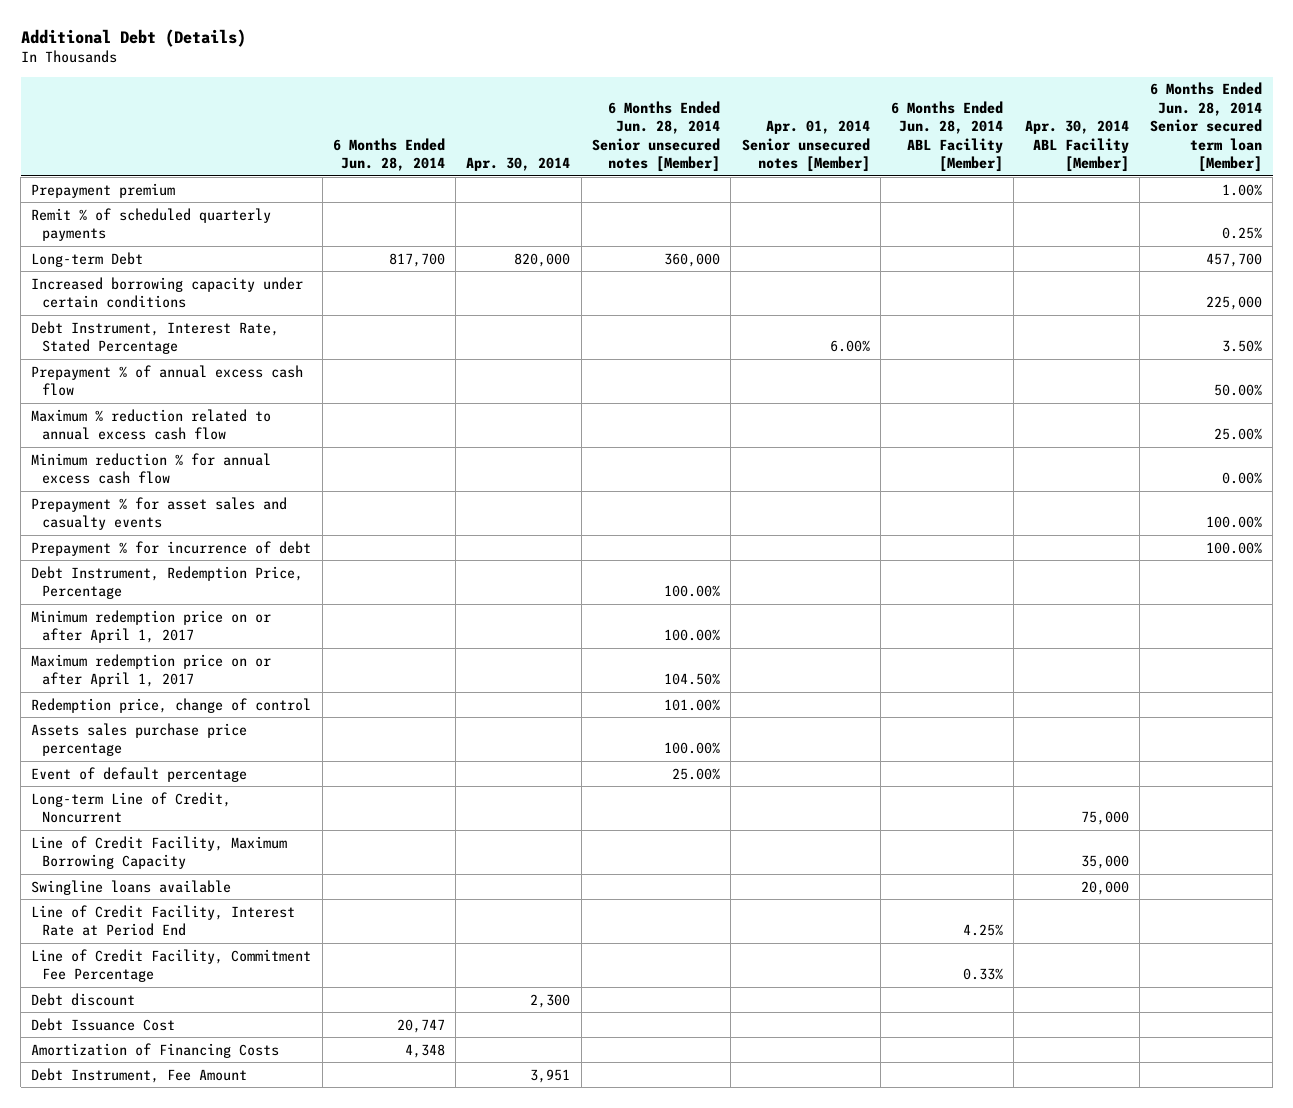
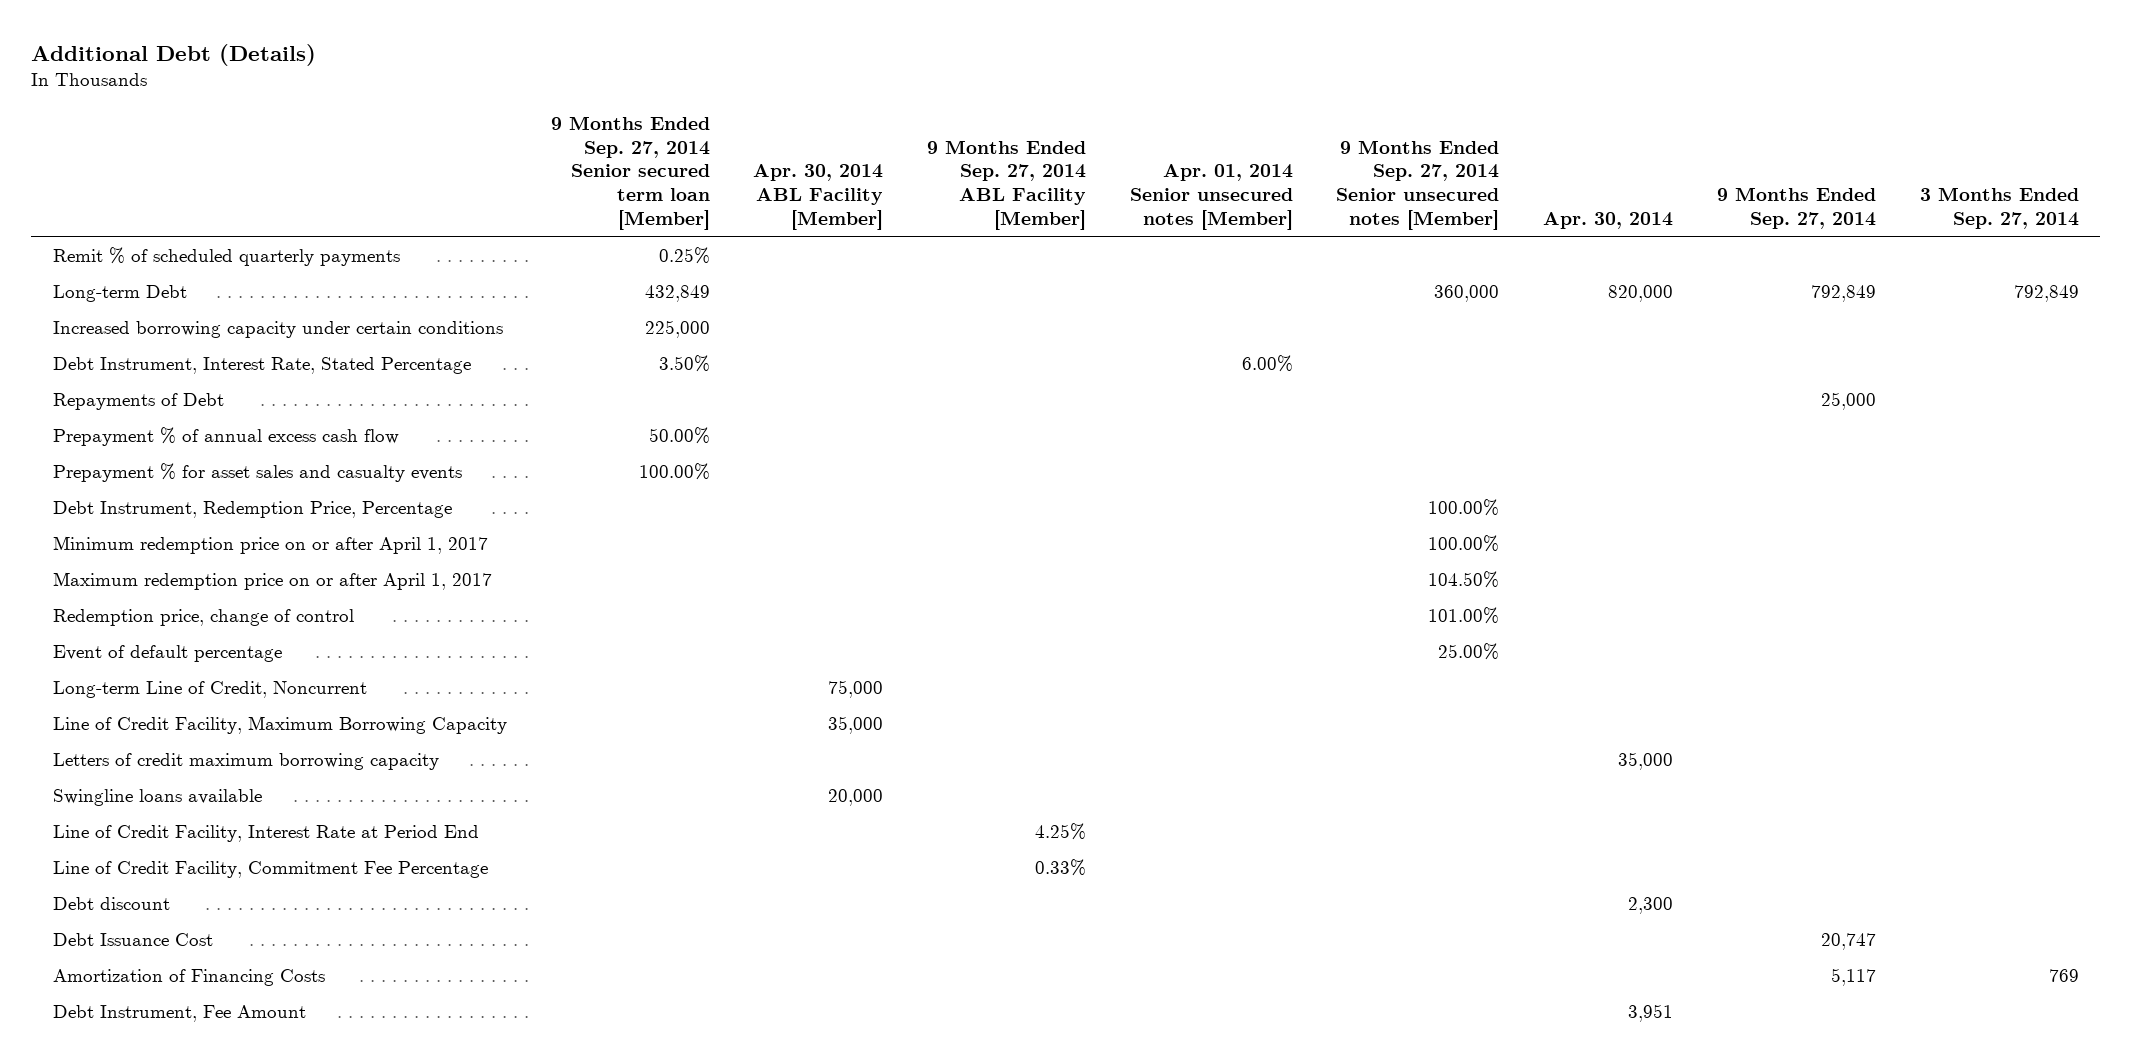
- | 6 Months Ended Jun. 28, 2014 | Apr. 30, 2014 | 6 Months Ended Jun. 28, 2014 Senior unsecured notes [Member] | Apr. 01, 2014 Senior unsecured notes [Member] | 6 Months Ended Jun. 28, 2014 ABL Facility [Member] | Apr. 30, 2014 ABL Facility [Member] | 6 Months Ended Jun. 28, 2014 Senior secured term loan [Member]
+ | 9 Months Ended Sep. 27, 2014 Senior secured term loan [Member] | Apr. 30, 2014 ABL Facility [Member] | 9 Months Ended Sep. 27, 2014 ABL Facility [Member] | Apr. 01, 2014 Senior unsecured notes [Member] | 9 Months Ended Sep. 27, 2014 Senior unsecured notes [Member] | Apr. 30, 2014 | 9 Months Ended Sep. 27, 2014 | 3 Months Ended Sep. 27, 2014
- Prepayment premium | | | | | | | 1.00%
+ Repayments of Debt | | | | | | | 25,000 |
- Maximum % reduction related to annual excess cash flow | | | | | | | 25.00%
- Minimum reduction % for annual excess cash flow | | | | | | | 0.00%
- Prepayment % for incurrence of debt | | | | | | | 100.00%
- Assets sales purchase price percentage | | | 100.00% | | | |
+ Letters of credit maximum borrowing capacity | | | | | | 35,000 | |

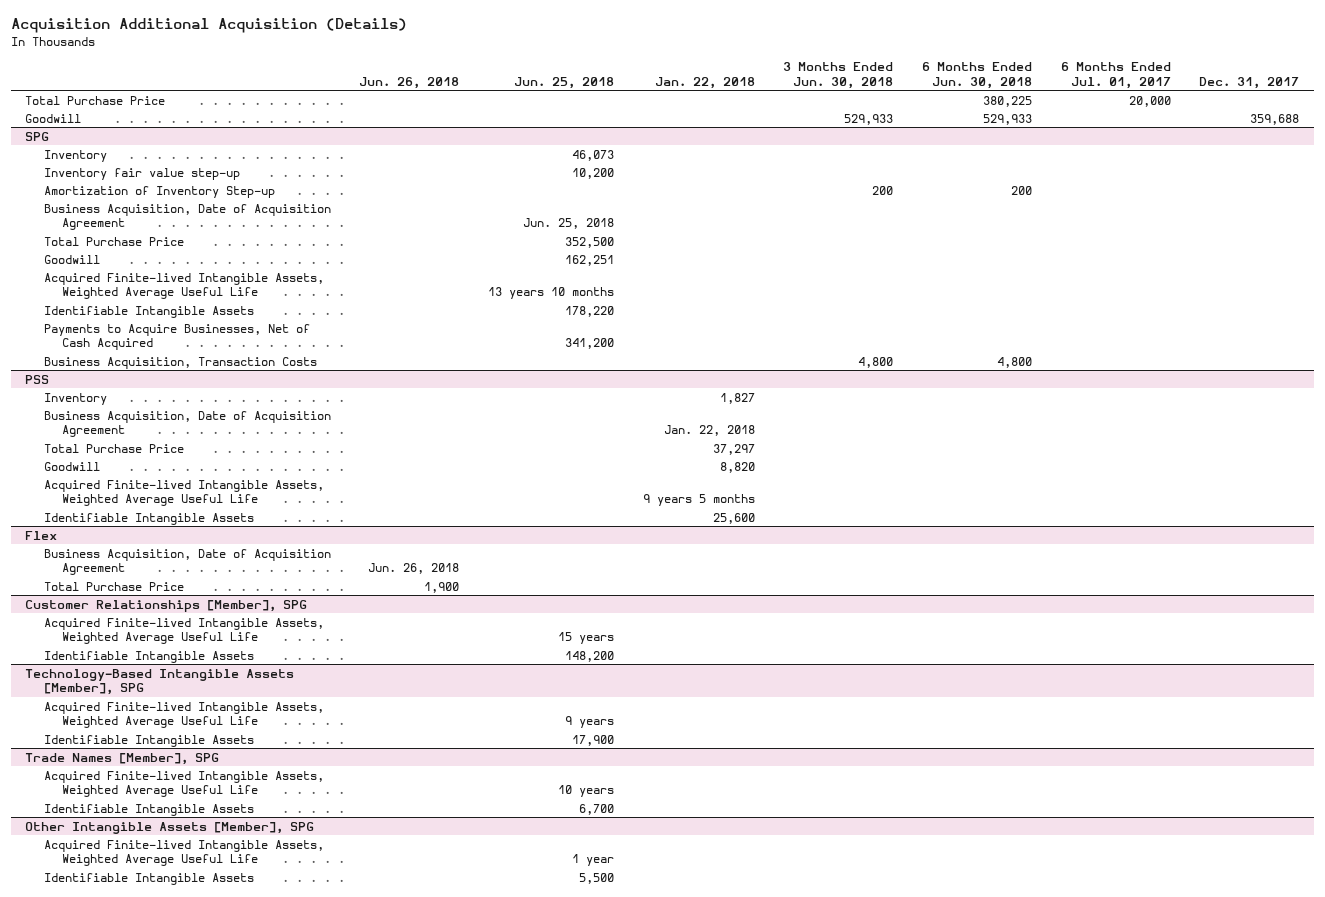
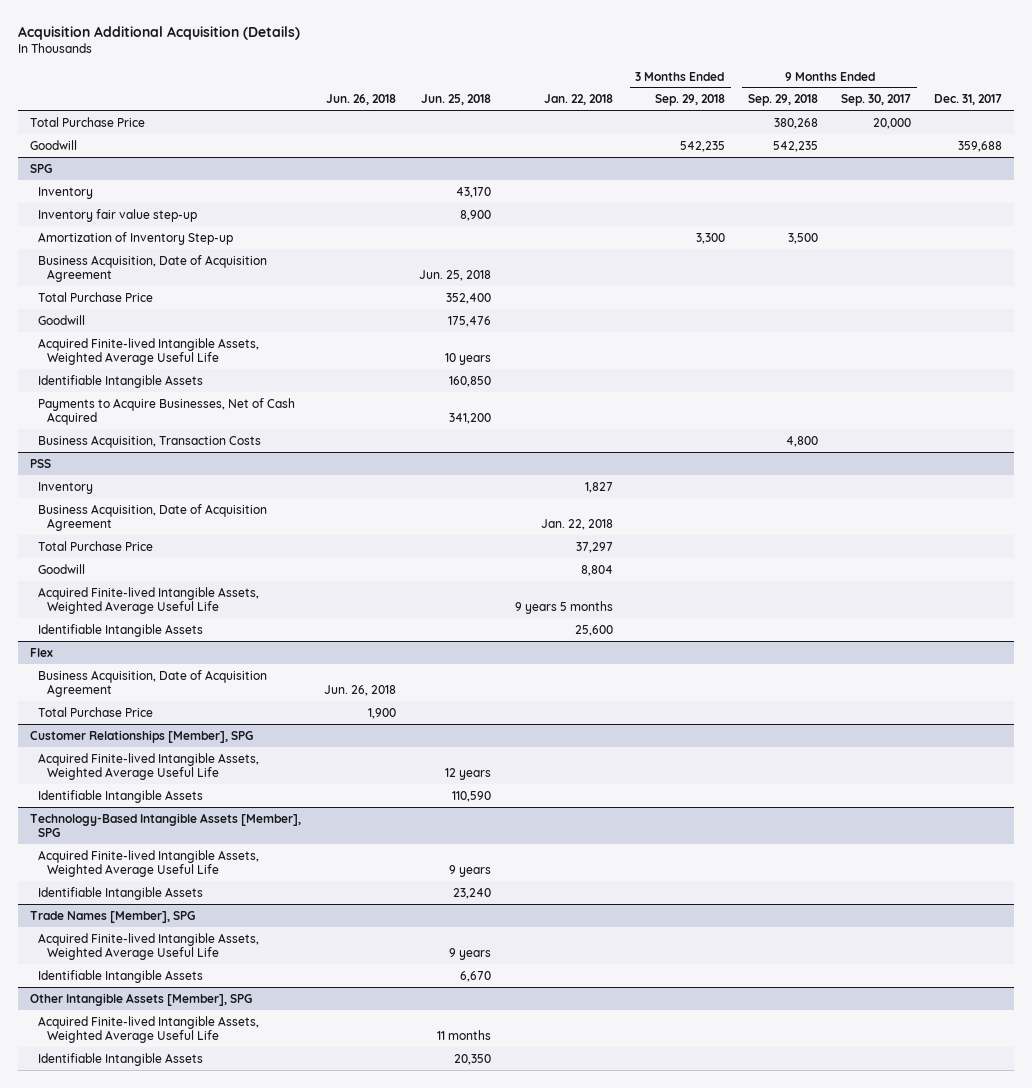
- | Jun. 26, 2018 | Jun. 25, 2018 | Jan. 22, 2018 | 3 Months Ended Jun. 30, 2018 | 6 Months Ended Jun. 30, 2018 | 6 Months Ended Jul. 01, 2017 | Dec. 31, 2017
+ | Jun. 26, 2018 | Jun. 25, 2018 | Jan. 22, 2018 | 3 Months Ended Sep. 29, 2018 | 9 Months Ended Sep. 29, 2018 | 9 Months Ended Sep. 30, 2017 | Dec. 31, 2017
@ SPG
- Inventory | | 46,073 | | | | |
- Inventory fair value step-up | | 10,200 | | | | |
+ Inventory | | 43,170 | | | | |
+ Inventory fair value step-up | | 8,900 | | | | |
- Total Purchase Price | | 352,500 | | | | |
- Goodwill | | 162,251 | | | | |
- Acquired Finite-lived Intangible Assets, Weighted Average Useful Life | | 13 years 10 months | | | | |
- Identifiable Intangible Assets | | 178,220 | | | | |
+ Total Purchase Price | | 352,400 | | | | |
+ Goodwill | | 175,476 | | | | |
+ Acquired Finite-lived Intangible Assets, Weighted Average Useful Life | | 10 years | | | | |
+ Identifiable Intangible Assets | | 160,850 | | | | |
@ PSS
- Goodwill | | | 8,820 | | | |
+ Goodwill | | | 8,804 | | | |
@ Customer Relationships [Member], SPG
- Acquired Finite-lived Intangible Assets, Weighted Average Useful Life | | 15 years | | | | |
- Identifiable Intangible Assets | | 148,200 | | | | |
+ Acquired Finite-lived Intangible Assets, Weighted Average Useful Life | | 12 years | | | | |
+ Identifiable Intangible Assets | | 110,590 | | | | |
@ Technology-Based Intangible Assets [Member], SPG
- Identifiable Intangible Assets | | 17,900 | | | | |
+ Identifiable Intangible Assets | | 23,240 | | | | |
@ Trade Names [Member], SPG
- Acquired Finite-lived Intangible Assets, Weighted Average Useful Life | | 10 years | | | | |
- Identifiable Intangible Assets | | 6,700 | | | | |
+ Acquired Finite-lived Intangible Assets, Weighted Average Useful Life | | 9 years | | | | |
+ Identifiable Intangible Assets | | 6,670 | | | | |
@ Other Intangible Assets [Member], SPG
- Acquired Finite-lived Intangible Assets, Weighted Average Useful Life | | 1 year | | | | |
- Identifiable Intangible Assets | | 5,500 | | | | |
+ Acquired Finite-lived Intangible Assets, Weighted Average Useful Life | | 11 months | | | | |
+ Identifiable Intangible Assets | | 20,350 | | | | |

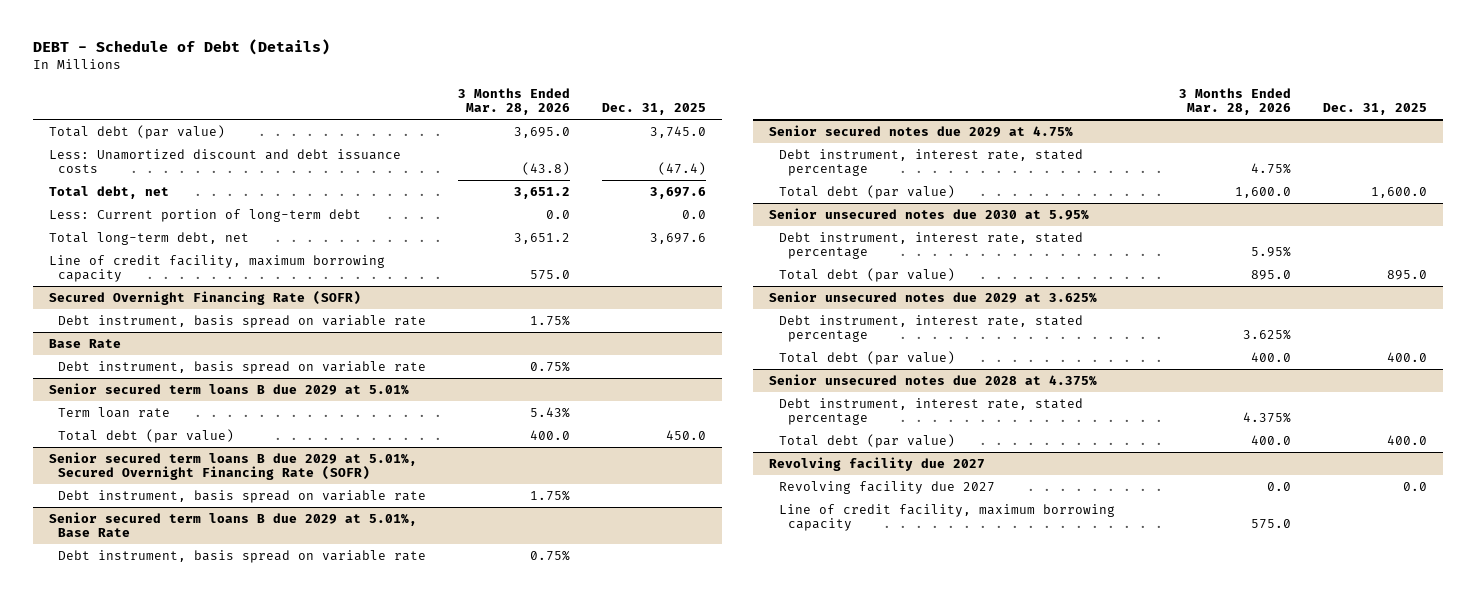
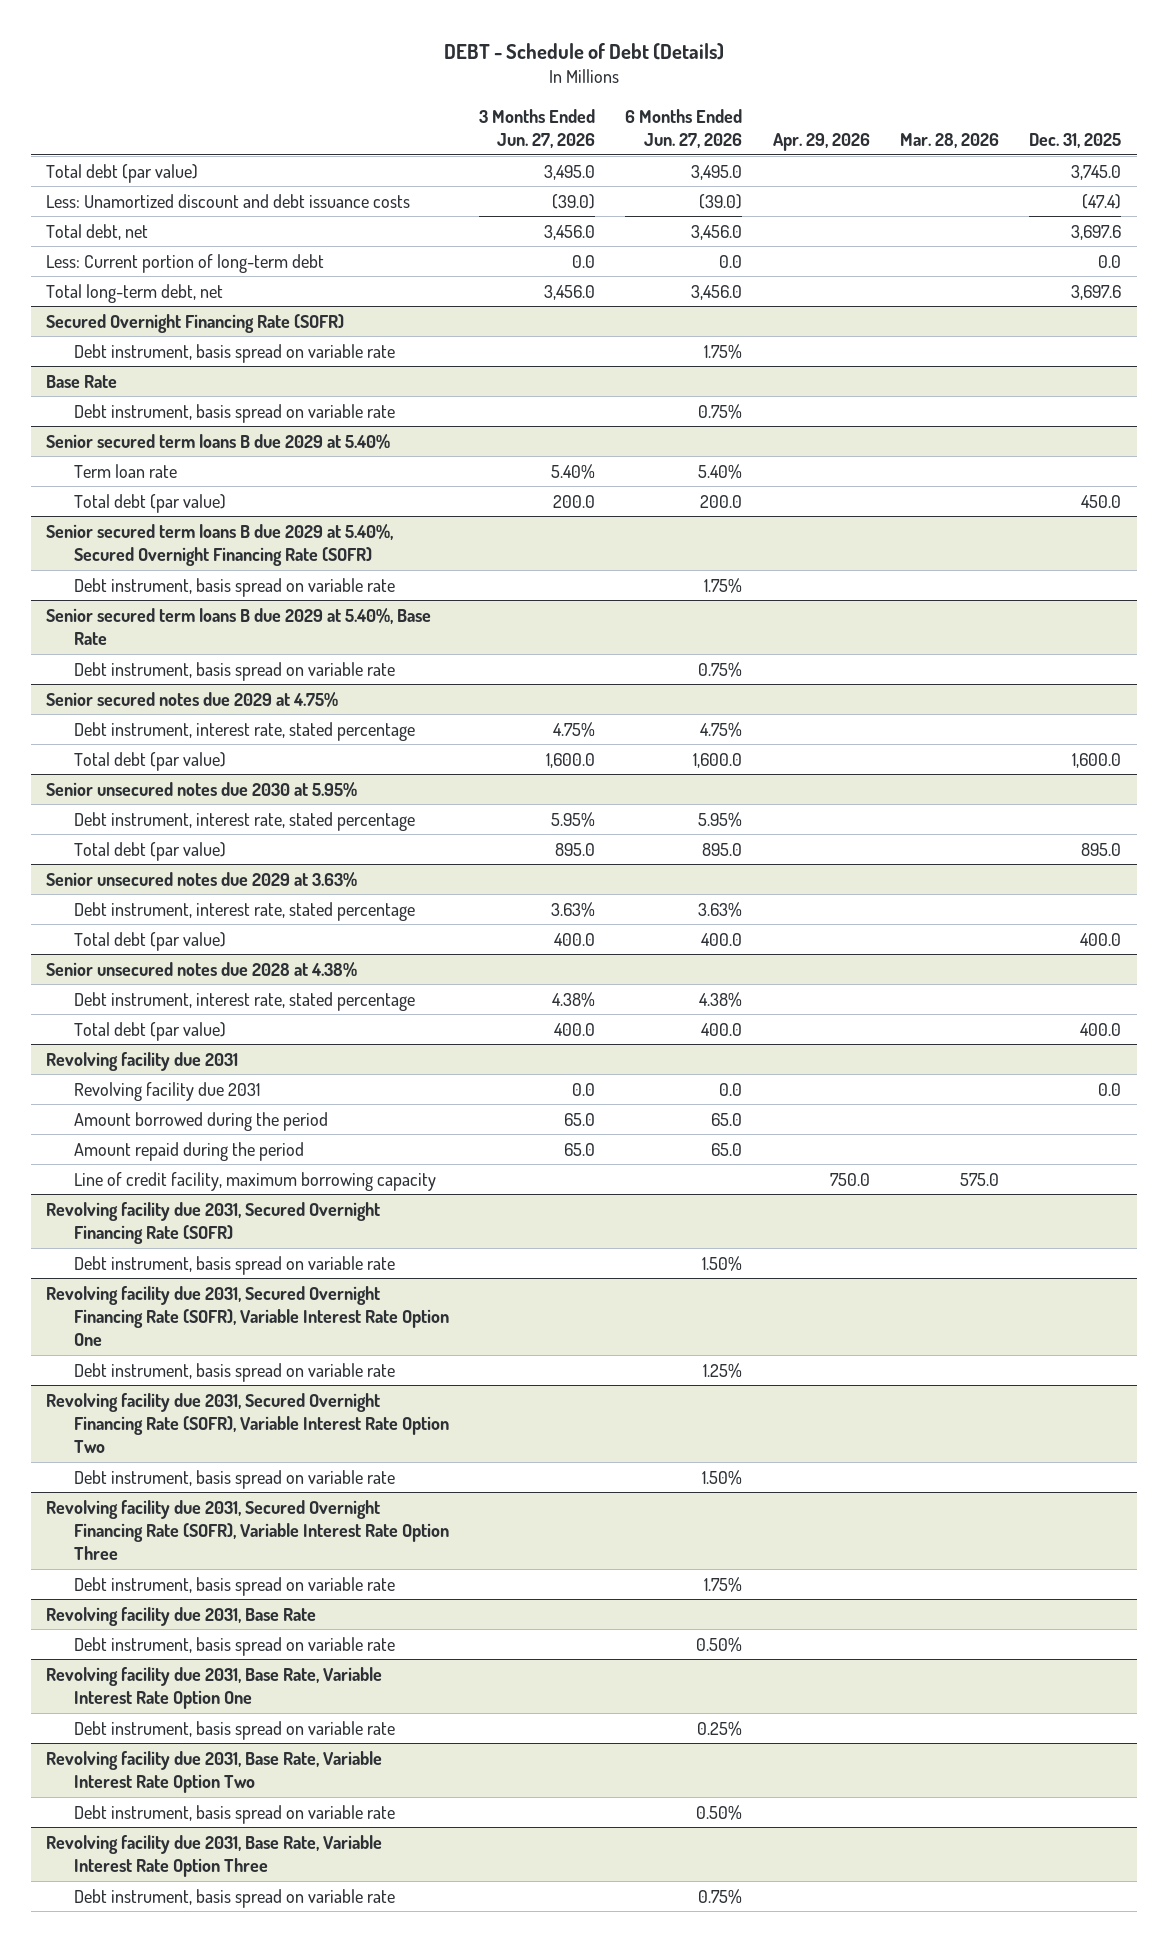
- | 3 Months Ended Mar. 28, 2026 | Dec. 31, 2025
+ | 3 Months Ended Jun. 27, 2026 | 6 Months Ended Jun. 27, 2026 | Apr. 29, 2026 | Mar. 28, 2026 | Dec. 31, 2025
- Line of credit facility, maximum borrowing capacity | 575.0 |
- Senior secured term loans B due 2029 at 5.01%
+ Senior secured term loans B due 2029 at 5.40%
- Senior secured term loans B due 2029 at 5.01%, Secured Overnight Financing Rate (SOFR)
+ Senior secured term loans B due 2029 at 5.40%, Secured Overnight Financing Rate (SOFR)
- Senior secured term loans B due 2029 at 5.01%, Base Rate
+ Senior secured term loans B due 2029 at 5.40%, Base Rate
- Senior unsecured notes due 2029 at 3.625%
+ Senior unsecured notes due 2029 at 3.63%
- Senior unsecured notes due 2028 at 4.375%
+ Senior unsecured notes due 2028 at 4.38%
- Revolving facility due 2027
- Revolving facility due 2027 | 0.0 | 0.0
+ Revolving facility due 2031
+ Revolving facility due 2031 | 0.0 | 0.0 | | | 0.0
+ Amount borrowed during the period | 65.0 | 65.0 | | |
+ Amount repaid during the period | 65.0 | 65.0 | | |
+ Revolving facility due 2031, Secured Overnight Financing Rate (SOFR)
+ Debt instrument, basis spread on variable rate | | 1.50% | | |
+ Revolving facility due 2031, Secured Overnight Financing Rate (SOFR), Variable Interest Rate Option One
+ Debt instrument, basis spread on variable rate | | 1.25% | | |
+ Revolving facility due 2031, Secured Overnight Financing Rate (SOFR), Variable Interest Rate Option Two
+ Debt instrument, basis spread on variable rate | | 1.50% | | |
+ Revolving facility due 2031, Secured Overnight Financing Rate (SOFR), Variable Interest Rate Option Three
+ Debt instrument, basis spread on variable rate | | 1.75% | | |
+ Revolving facility due 2031, Base Rate
+ Debt instrument, basis spread on variable rate | | 0.50% | | |
+ Revolving facility due 2031, Base Rate, Variable Interest Rate Option One
+ Debt instrument, basis spread on variable rate | | 0.25% | | |
+ Revolving facility due 2031, Base Rate, Variable Interest Rate Option Two
+ Debt instrument, basis spread on variable rate | | 0.50% | | |
+ Revolving facility due 2031, Base Rate, Variable Interest Rate Option Three
+ Debt instrument, basis spread on variable rate | | 0.75% | | |

